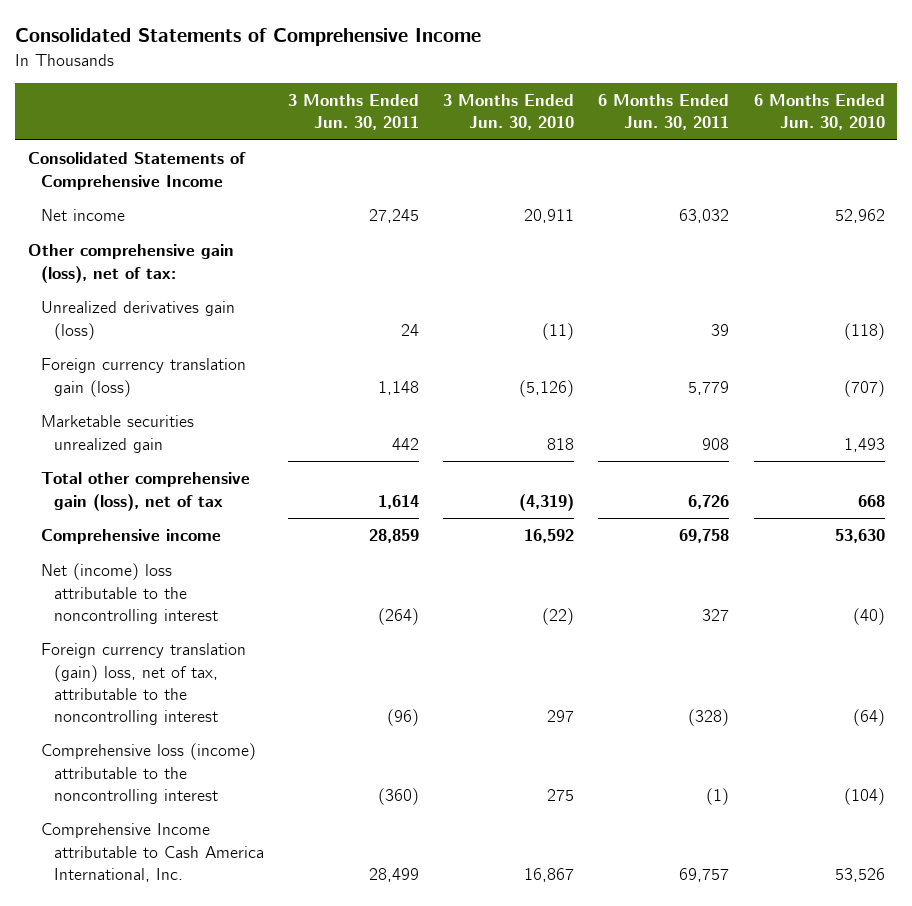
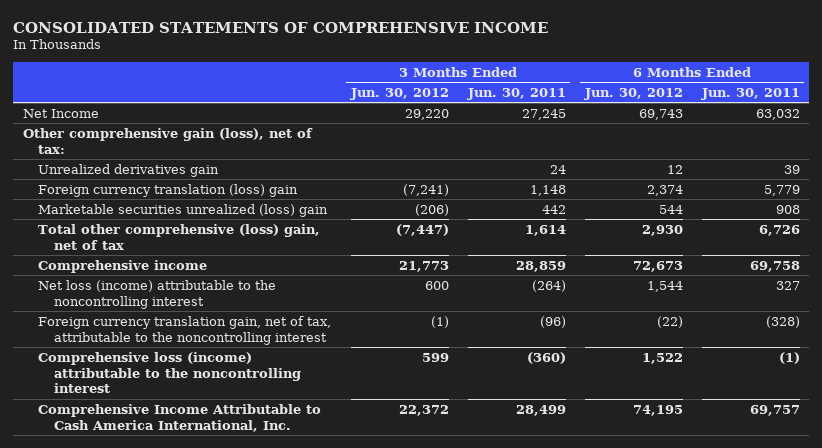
- Consolidated Statements of Comprehensive Income
+ CONSOLIDATED STATEMENTS OF COMPREHENSIVE INCOME
- | 3 Months Ended Jun. 30, 2011 | 3 Months Ended Jun. 30, 2010 | 6 Months Ended Jun. 30, 2011 | 6 Months Ended Jun. 30, 2010
+ | 3 Months Ended Jun. 30, 2012 | 3 Months Ended Jun. 30, 2011 | 6 Months Ended Jun. 30, 2012 | 6 Months Ended Jun. 30, 2011
- Consolidated Statements of Comprehensive Income
- Net income | 27,245 | 20,911 | 63,032 | 52,962
+ Net Income | 29,220 | 27,245 | 69,743 | 63,032
- Unrealized derivatives gain (loss) | 24 | (11) | 39 | (118)
- Foreign currency translation gain (loss) | 1,148 | (5,126) | 5,779 | (707)
- Marketable securities unrealized gain | 442 | 818 | 908 | 1,493
- Total other comprehensive gain (loss), net of tax | 1,614 | (4,319) | 6,726 | 668
+ Unrealized derivatives gain | | 24 | 12 | 39
+ Foreign currency translation (loss) gain | (7,241) | 1,148 | 2,374 | 5,779
+ Marketable securities unrealized (loss) gain | (206) | 442 | 544 | 908
+ Total other comprehensive (loss) gain, net of tax | (7,447) | 1,614 | 2,930 | 6,726
- Net (income) loss attributable to the noncontrolling interest | (264) | (22) | 327 | (40)
- Foreign currency translation (gain) loss, net of tax, attributable to the noncontrolling interest | (96) | 297 | (328) | (64)
+ Net loss (income) attributable to the noncontrolling interest | 600 | (264) | 1,544 | 327
+ Foreign currency translation gain, net of tax, attributable to the noncontrolling interest | (1) | (96) | (22) | (328)
- Comprehensive Income attributable to Cash America International, Inc. | 28,499 | 16,867 | 69,757 | 53,526
+ Comprehensive Income Attributable to Cash America International, Inc. | 22,372 | 28,499 | 74,195 | 69,757

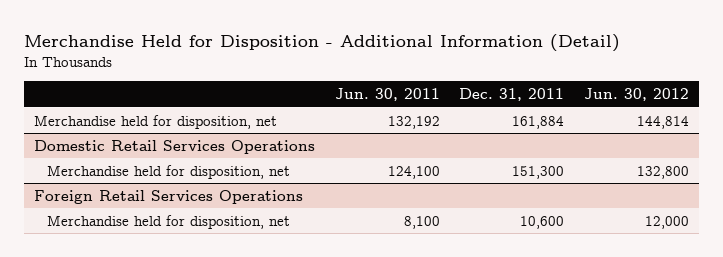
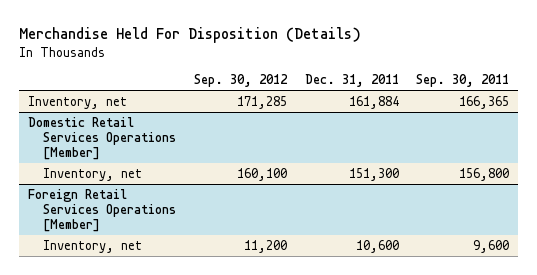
- Merchandise Held for Disposition - Additional Information (Detail)
+ Merchandise Held For Disposition (Details)
- | Jun. 30, 2011 | Dec. 31, 2011 | Jun. 30, 2012
+ | Sep. 30, 2012 | Dec. 31, 2011 | Sep. 30, 2011
- Merchandise held for disposition, net | 132,192 | 161,884 | 144,814
- Domestic Retail Services Operations
- Merchandise held for disposition, net | 124,100 | 151,300 | 132,800
- Foreign Retail Services Operations
- Merchandise held for disposition, net | 8,100 | 10,600 | 12,000
+ Inventory, net | 171,285 | 161,884 | 166,365
+ Domestic Retail Services Operations [Member]
+ Inventory, net | 160,100 | 151,300 | 156,800
+ Foreign Retail Services Operations [Member]
+ Inventory, net | 11,200 | 10,600 | 9,600

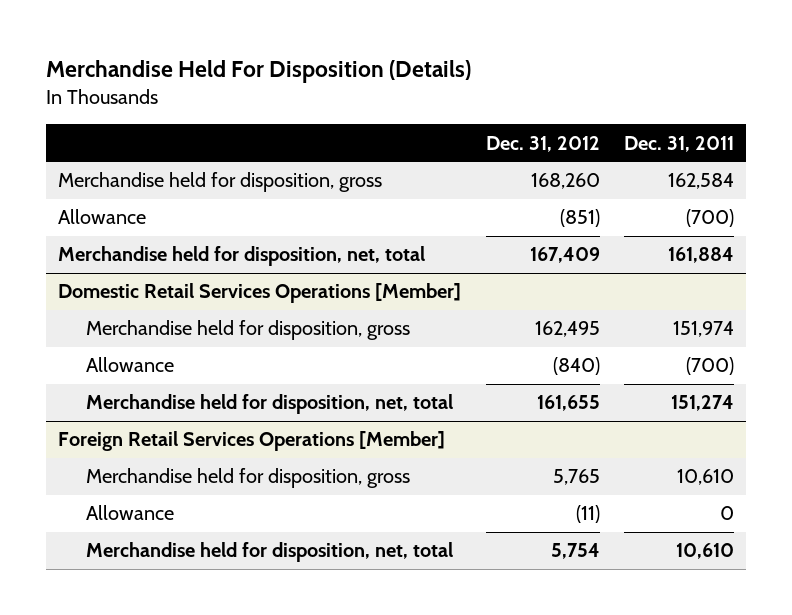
- | Sep. 30, 2012 | Dec. 31, 2011 | Sep. 30, 2011
+ | Dec. 31, 2012 | Dec. 31, 2011
- Inventory, net | 171,285 | 161,884 | 166,365
+ Merchandise held for disposition, gross | 168,260 | 162,584
+ Allowance | (851) | (700)
+ Merchandise held for disposition, net, total | 167,409 | 161,884
@ Domestic Retail Services Operations [Member]
- Inventory, net | 160,100 | 151,300 | 156,800
+ Merchandise held for disposition, gross | 162,495 | 151,974
+ Allowance | (840) | (700)
+ Merchandise held for disposition, net, total | 161,655 | 151,274
@ Foreign Retail Services Operations [Member]
- Inventory, net | 11,200 | 10,600 | 9,600
+ Merchandise held for disposition, gross | 5,765 | 10,610
+ Allowance | (11) | 0
+ Merchandise held for disposition, net, total | 5,754 | 10,610

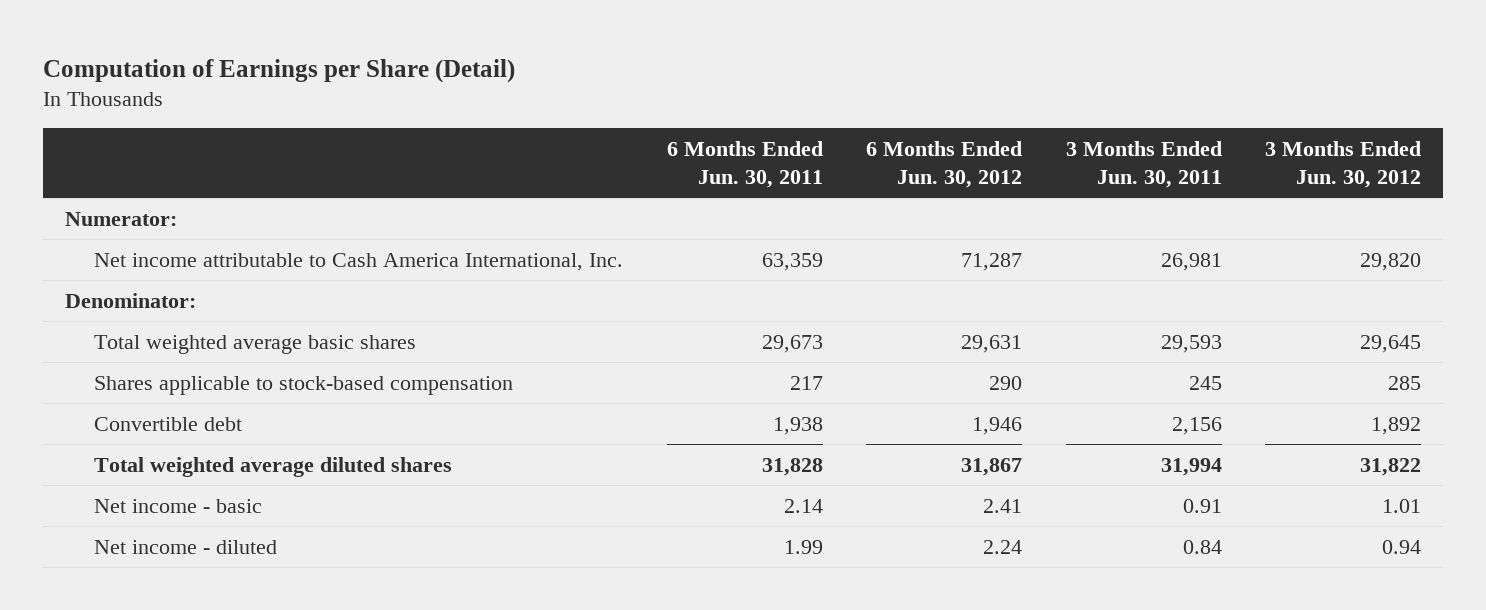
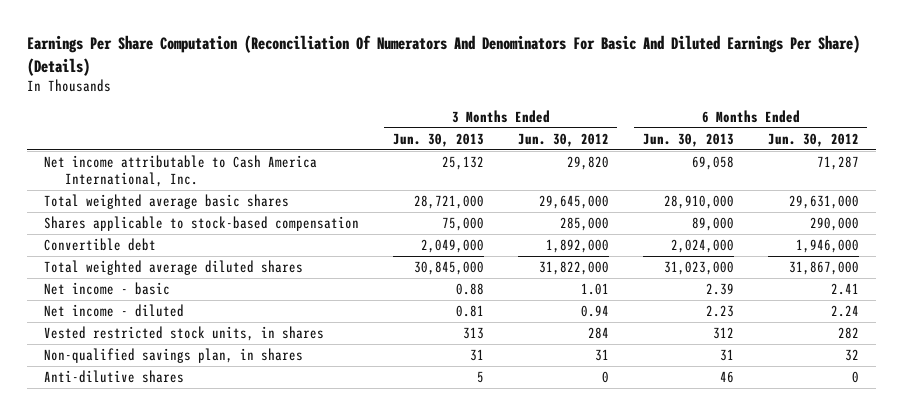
- Computation of Earnings per Share (Detail)
+ Earnings Per Share Computation (Reconciliation Of Numerators And Denominators For Basic And Diluted Earnings Per Share) (Details)
- | 6 Months Ended Jun. 30, 2011 | 6 Months Ended Jun. 30, 2012 | 3 Months Ended Jun. 30, 2011 | 3 Months Ended Jun. 30, 2012
+ | 3 Months Ended Jun. 30, 2013 | 3 Months Ended Jun. 30, 2012 | 6 Months Ended Jun. 30, 2013 | 6 Months Ended Jun. 30, 2012
- Numerator:
- Denominator:
- Total weighted average basic shares | 29,673 | 29,631 | 29,593 | 29,645
- Shares applicable to stock-based compensation | 217 | 290 | 245 | 285
- Convertible debt | 1,938 | 1,946 | 2,156 | 1,892
- Total weighted average diluted shares | 31,828 | 31,867 | 31,994 | 31,822
+ Total weighted average basic shares | 28,721,000 | 29,645,000 | 28,910,000 | 29,631,000
+ Shares applicable to stock-based compensation | 75,000 | 285,000 | 89,000 | 290,000
+ Convertible debt | 2,049,000 | 1,892,000 | 2,024,000 | 1,946,000
+ Total weighted average diluted shares | 30,845,000 | 31,822,000 | 31,023,000 | 31,867,000
+ Vested restricted stock units, in shares | 313 | 284 | 312 | 282
+ Non-qualified savings plan, in shares | 31 | 31 | 31 | 32
+ Anti-dilutive shares | 5 | 0 | 46 | 0

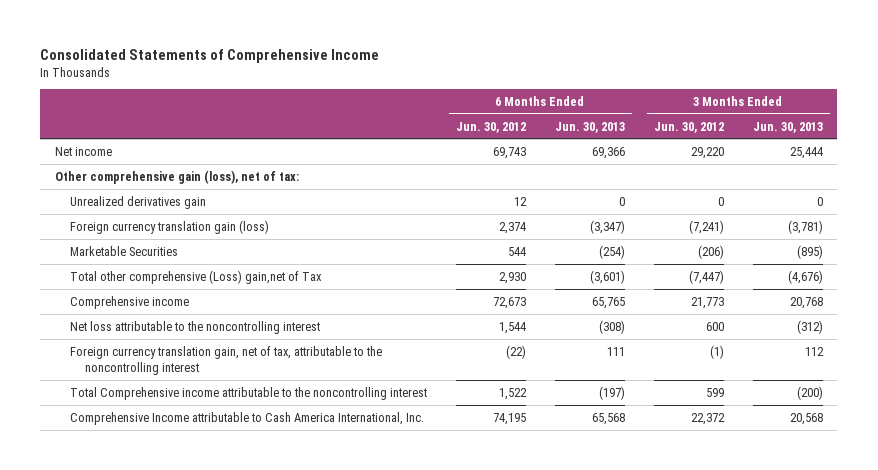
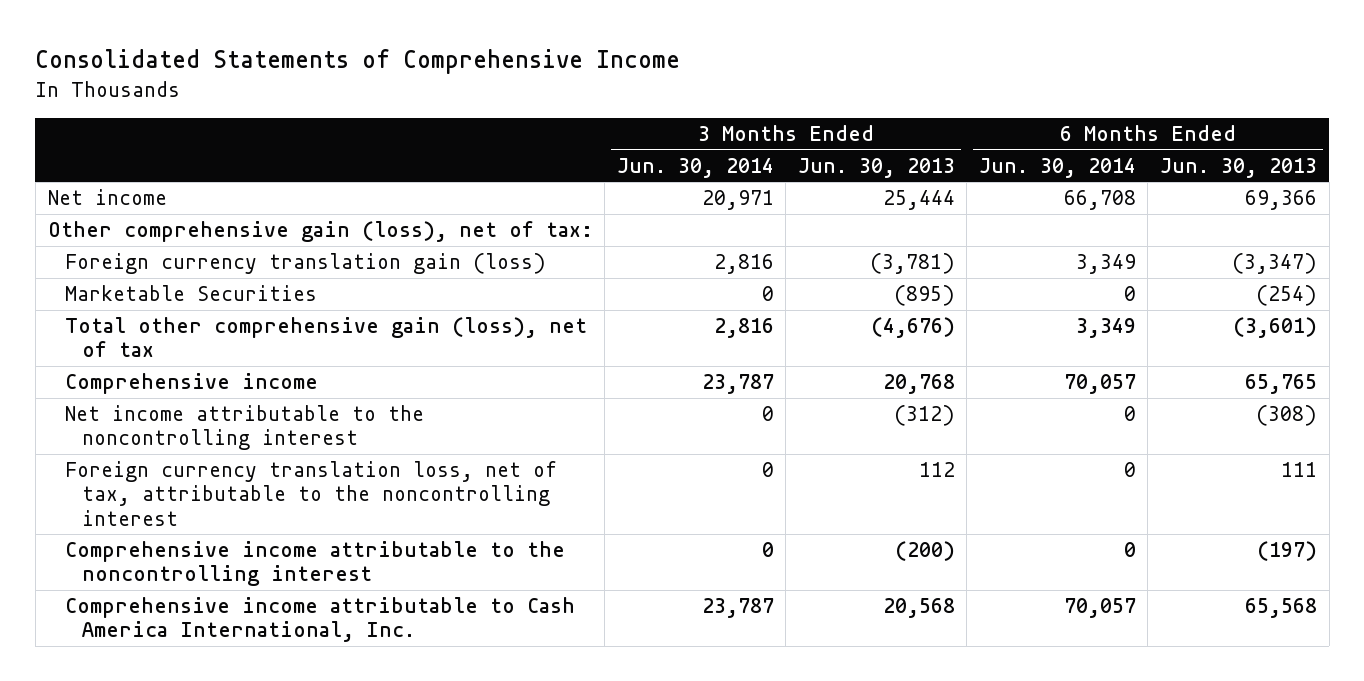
- | 6 Months Ended Jun. 30, 2012 | 6 Months Ended Jun. 30, 2013 | 3 Months Ended Jun. 30, 2012 | 3 Months Ended Jun. 30, 2013
+ | 3 Months Ended Jun. 30, 2014 | 3 Months Ended Jun. 30, 2013 | 6 Months Ended Jun. 30, 2014 | 6 Months Ended Jun. 30, 2013
- Unrealized derivatives gain | 12 | 0 | 0 | 0
- Total other comprehensive (Loss) gain,net of Tax | 2,930 | (3,601) | (7,447) | (4,676)
+ Total other comprehensive gain (loss), net of tax | 2,816 | (4,676) | 3,349 | (3,601)
- Net loss attributable to the noncontrolling interest | 1,544 | (308) | 600 | (312)
- Foreign currency translation gain, net of tax, attributable to the noncontrolling interest | (22) | 111 | (1) | 112
- Total Comprehensive income attributable to the noncontrolling interest | 1,522 | (197) | 599 | (200)
- Comprehensive Income attributable to Cash America International, Inc. | 74,195 | 65,568 | 22,372 | 20,568
+ Net income attributable to the noncontrolling interest | 0 | (312) | 0 | (308)
+ Foreign currency translation loss, net of tax, attributable to the noncontrolling interest | 0 | 112 | 0 | 111
+ Comprehensive income attributable to the noncontrolling interest | 0 | (200) | 0 | (197)
+ Comprehensive income attributable to Cash America International, Inc. | 23,787 | 20,568 | 70,057 | 65,568

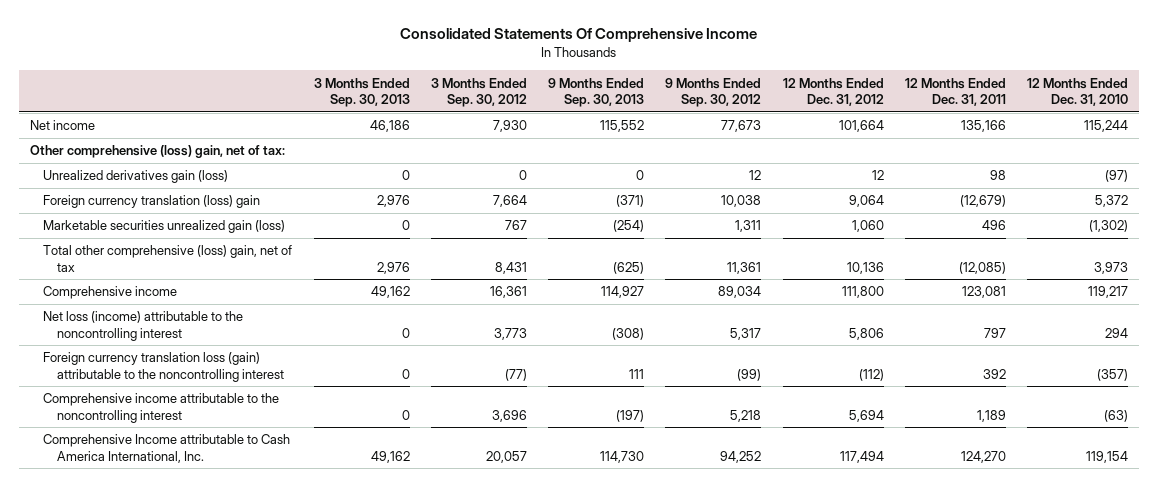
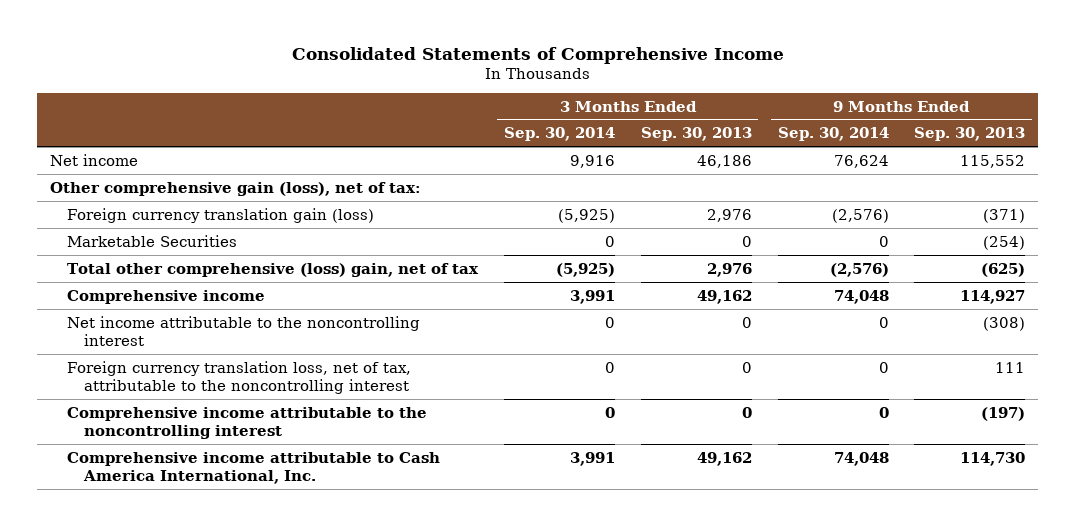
- Consolidated Statements Of Comprehensive Income
+ Consolidated Statements of Comprehensive Income
- | 3 Months Ended Sep. 30, 2013 | 3 Months Ended Sep. 30, 2012 | 9 Months Ended Sep. 30, 2013 | 9 Months Ended Sep. 30, 2012 | 12 Months Ended Dec. 31, 2012 | 12 Months Ended Dec. 31, 2011 | 12 Months Ended Dec. 31, 2010
+ | 3 Months Ended Sep. 30, 2014 | 3 Months Ended Sep. 30, 2013 | 9 Months Ended Sep. 30, 2014 | 9 Months Ended Sep. 30, 2013
- Other comprehensive (loss) gain, net of tax:
- Unrealized derivatives gain (loss) | 0 | 0 | 0 | 12 | 12 | 98 | (97)
- Foreign currency translation (loss) gain | 2,976 | 7,664 | (371) | 10,038 | 9,064 | (12,679) | 5,372
- Marketable securities unrealized gain (loss) | 0 | 767 | (254) | 1,311 | 1,060 | 496 | (1,302)
+ Other comprehensive gain (loss), net of tax:
+ Foreign currency translation gain (loss) | (5,925) | 2,976 | (2,576) | (371)
+ Marketable Securities | 0 | 0 | 0 | (254)
- Net loss (income) attributable to the noncontrolling interest | 0 | 3,773 | (308) | 5,317 | 5,806 | 797 | 294
- Foreign currency translation loss (gain) attributable to the noncontrolling interest | 0 | (77) | 111 | (99) | (112) | 392 | (357)
+ Net income attributable to the noncontrolling interest | 0 | 0 | 0 | (308)
+ Foreign currency translation loss, net of tax, attributable to the noncontrolling interest | 0 | 0 | 0 | 111
- Comprehensive Income attributable to Cash America International, Inc. | 49,162 | 20,057 | 114,730 | 94,252 | 117,494 | 124,270 | 119,154
+ Comprehensive income attributable to Cash America International, Inc. | 3,991 | 49,162 | 74,048 | 114,730

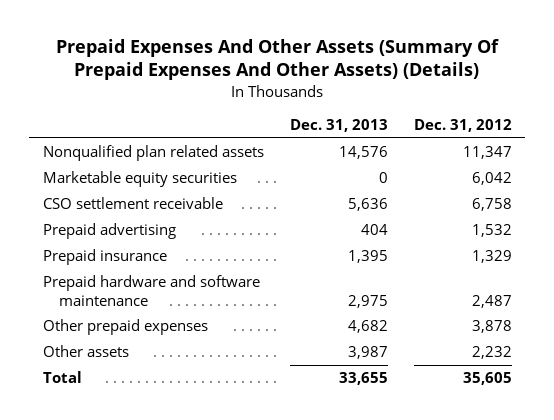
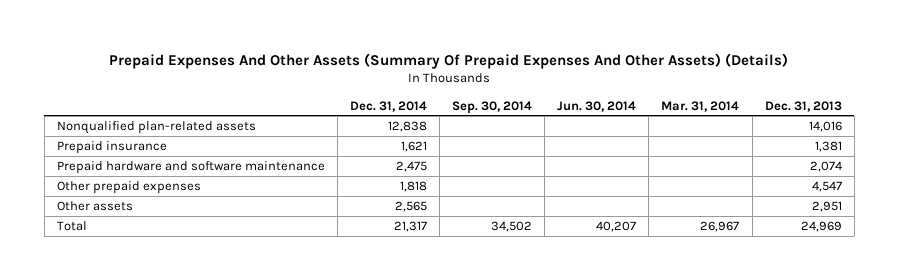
- | Dec. 31, 2013 | Dec. 31, 2012
+ | Dec. 31, 2014 | Sep. 30, 2014 | Jun. 30, 2014 | Mar. 31, 2014 | Dec. 31, 2013
- Nonqualified plan related assets | 14,576 | 11,347
- Marketable equity securities | 0 | 6,042
- CSO settlement receivable | 5,636 | 6,758
- Prepaid advertising | 404 | 1,532
- Prepaid insurance | 1,395 | 1,329
- Prepaid hardware and software maintenance | 2,975 | 2,487
- Other prepaid expenses | 4,682 | 3,878
- Other assets | 3,987 | 2,232
- Total | 33,655 | 35,605
+ Nonqualified plan-related assets | 12,838 | | | | 14,016
+ Prepaid insurance | 1,621 | | | | 1,381
+ Prepaid hardware and software maintenance | 2,475 | | | | 2,074
+ Other prepaid expenses | 1,818 | | | | 4,547
+ Other assets | 2,565 | | | | 2,951
+ Total | 21,317 | 34,502 | 40,207 | 26,967 | 24,969

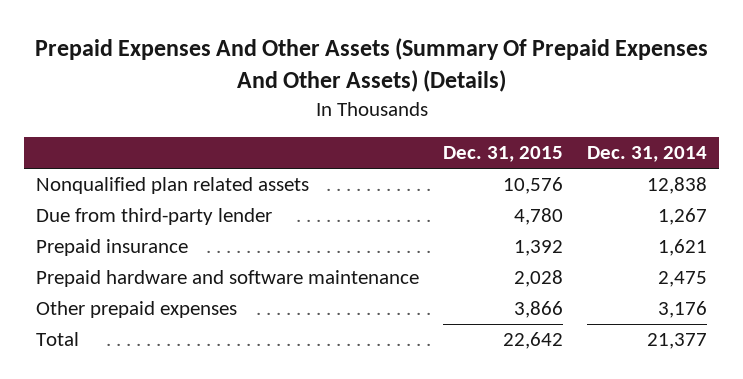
- | Dec. 31, 2014 | Sep. 30, 2014 | Jun. 30, 2014 | Mar. 31, 2014 | Dec. 31, 2013
+ | Dec. 31, 2015 | Dec. 31, 2014
- Nonqualified plan-related assets | 12,838 | | | | 14,016
+ Nonqualified plan related assets | 10,576 | 12,838
+ Due from third-party lender | 4,780 | 1,267
- Other prepaid expenses | 1,818 | | | | 4,547
- Other assets | 2,565 | | | | 2,951
- Total | 21,317 | 34,502 | 40,207 | 26,967 | 24,969
+ Other prepaid expenses | 3,866 | 3,176
+ Total | 22,642 | 21,377

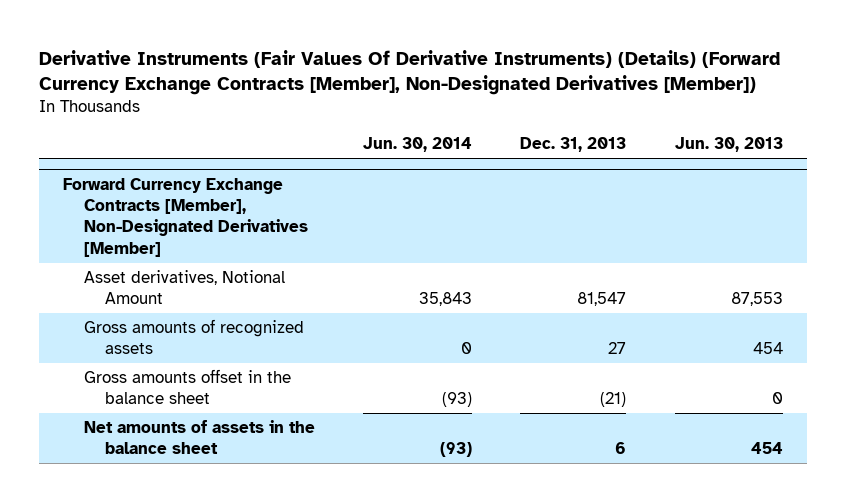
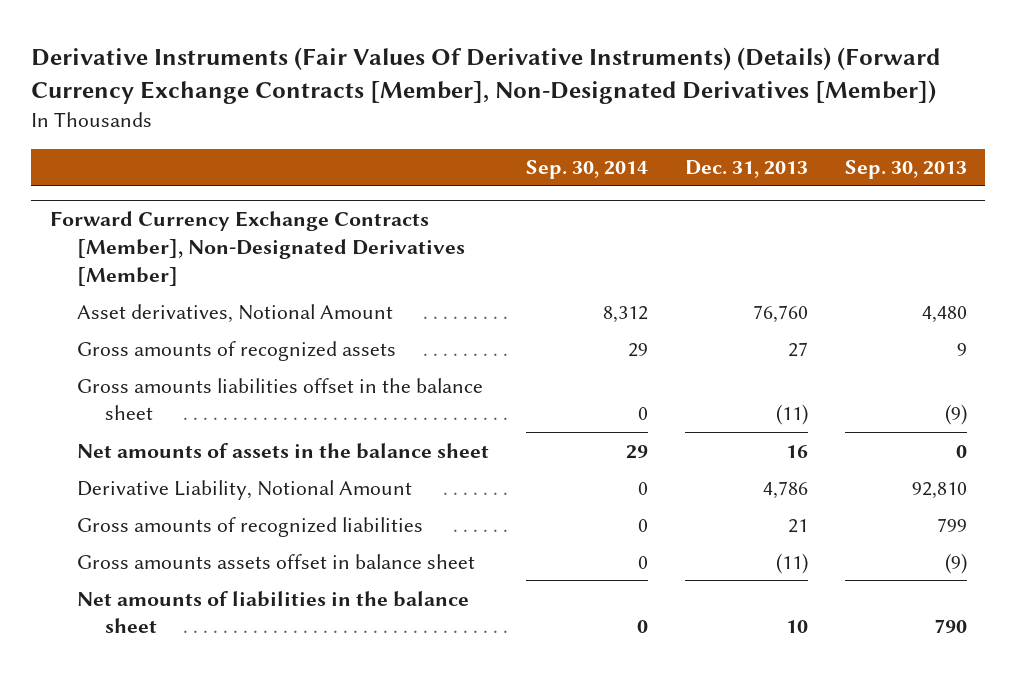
- | Jun. 30, 2014 | Dec. 31, 2013 | Jun. 30, 2013
+ | Sep. 30, 2014 | Dec. 31, 2013 | Sep. 30, 2013
@ Forward Currency Exchange Contracts [Member], Non-Designated Derivatives [Member]
- Asset derivatives, Notional Amount | 35,843 | 81,547 | 87,553
+ Asset derivatives, Notional Amount | 8,312 | 76,760 | 4,480
- Gross amounts offset in the balance sheet | (93) | (21) | 0
- Net amounts of assets in the balance sheet | (93) | 6 | 454
+ Gross amounts liabilities offset in the balance sheet | 0 | (11) | (9)
+ Net amounts of assets in the balance sheet | 29 | 16 | 0
+ Derivative Liability, Notional Amount | 0 | 4,786 | 92,810
+ Gross amounts of recognized liabilities | 0 | 21 | 799
+ Gross amounts assets offset in balance sheet | 0 | (11) | (9)
+ Net amounts of liabilities in the balance sheet | 0 | 10 | 790

